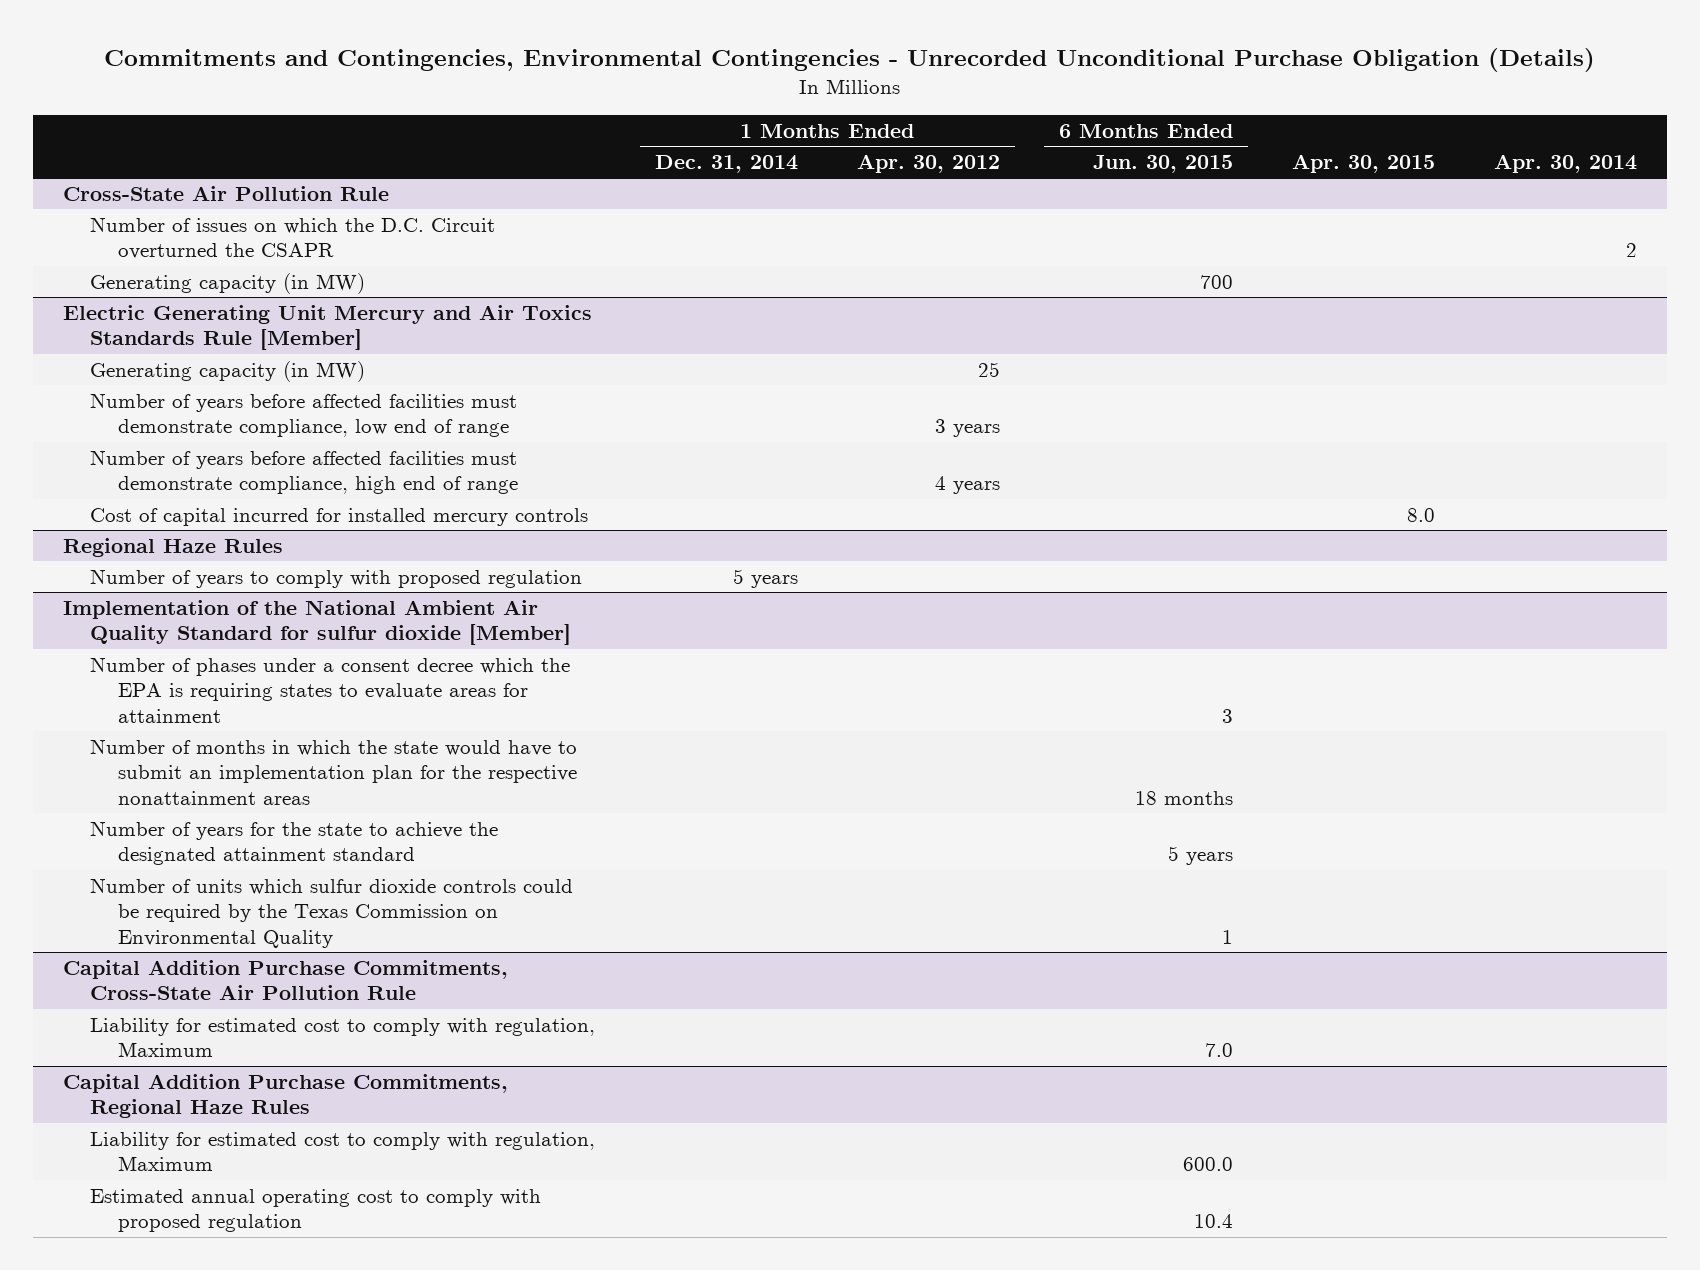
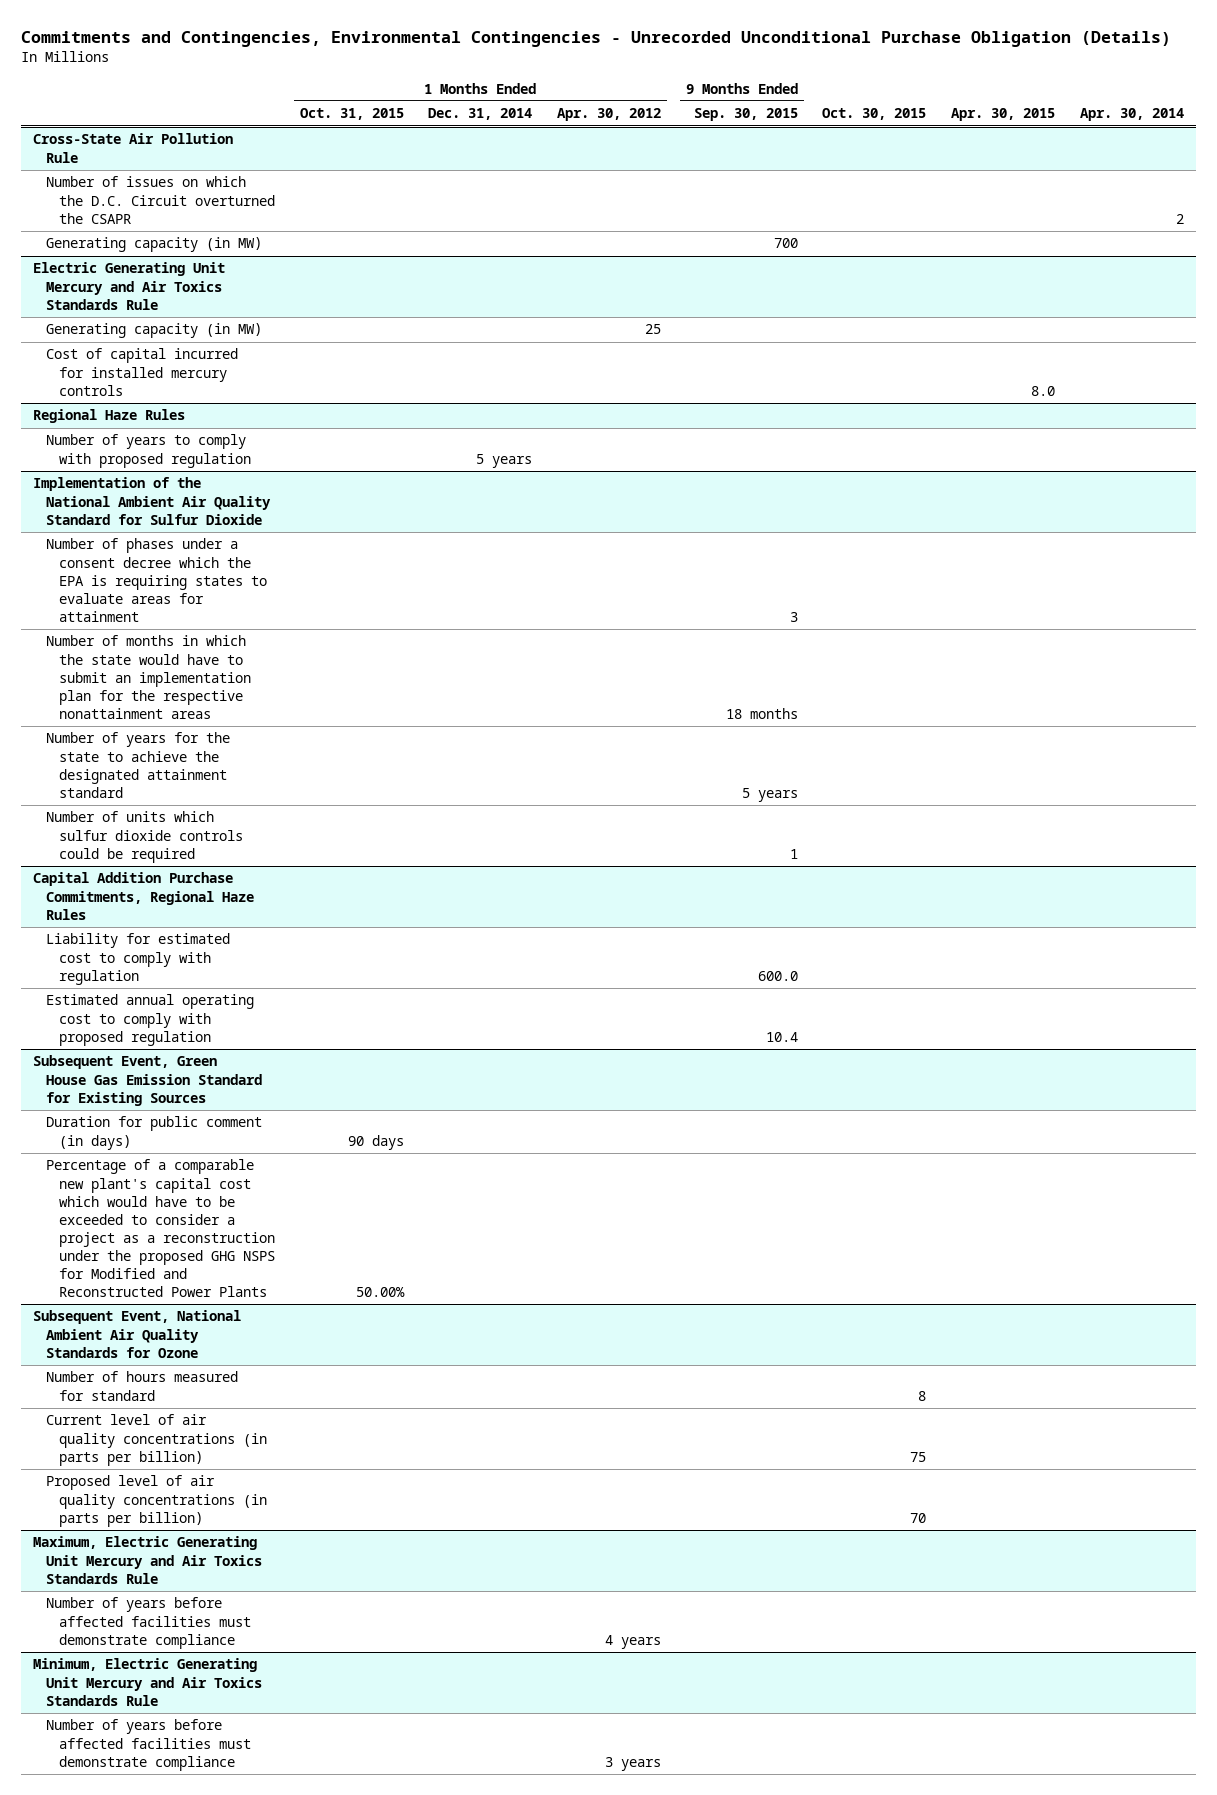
- | 1 Months Ended Dec. 31, 2014 | 1 Months Ended Apr. 30, 2012 | 6 Months Ended Jun. 30, 2015 | Apr. 30, 2015 | Apr. 30, 2014
+ | 1 Months Ended Oct. 31, 2015 | 1 Months Ended Dec. 31, 2014 | 1 Months Ended Apr. 30, 2012 | 9 Months Ended Sep. 30, 2015 | Oct. 30, 2015 | Apr. 30, 2015 | Apr. 30, 2014
- Electric Generating Unit Mercury and Air Toxics Standards Rule [Member]
+ Electric Generating Unit Mercury and Air Toxics Standards Rule
- Number of years before affected facilities must demonstrate compliance, low end of range | | 3 years | | |
- Number of years before affected facilities must demonstrate compliance, high end of range | | 4 years | | |
- Implementation of the National Ambient Air Quality Standard for sulfur dioxide [Member]
+ Implementation of the National Ambient Air Quality Standard for Sulfur Dioxide
- Number of units which sulfur dioxide controls could be required by the Texas Commission on Environmental Quality | | | 1 | |
- Capital Addition Purchase Commitments, Cross-State Air Pollution Rule
- Liability for estimated cost to comply with regulation, Maximum | | | 7.0 | |
+ Number of units which sulfur dioxide controls could be required | | | | 1 | | |
@ Capital Addition Purchase Commitments, Regional Haze Rules
- Liability for estimated cost to comply with regulation, Maximum | | | 600.0 | |
+ Liability for estimated cost to comply with regulation | | | | 600.0 | | |
+ Subsequent Event, Green House Gas Emission Standard for Existing Sources
+ Duration for public comment (in days) | 90 days | | | | | |
+ Percentage of a comparable new plant's capital cost which would have to be exceeded to consider a project as a reconstruction under the proposed GHG NSPS for Modified and Reconstructed Power Plants | 50.00% | | | | | |
+ Subsequent Event, National Ambient Air Quality Standards for Ozone
+ Number of hours measured for standard | | | | | 8 | |
+ Current level of air quality concentrations (in parts per billion) | | | | | 75 | |
+ Proposed level of air quality concentrations (in parts per billion) | | | | | 70 | |
+ Maximum, Electric Generating Unit Mercury and Air Toxics Standards Rule
+ Number of years before affected facilities must demonstrate compliance | | | 4 years | | | |
+ Minimum, Electric Generating Unit Mercury and Air Toxics Standards Rule
+ Number of years before affected facilities must demonstrate compliance | | | 3 years | | | |

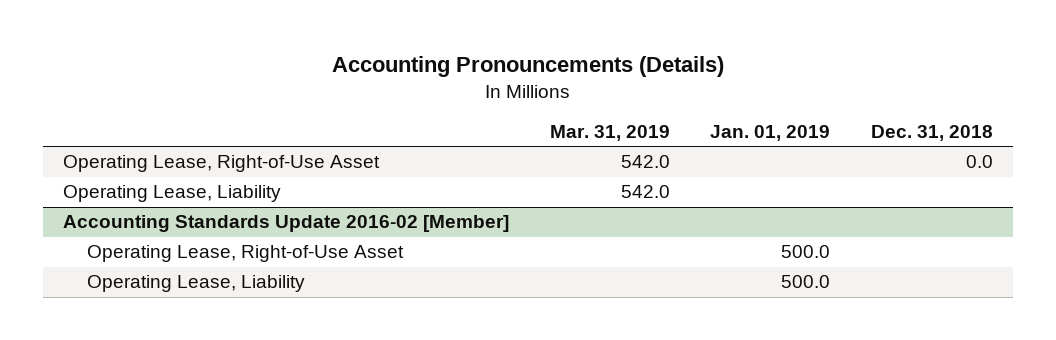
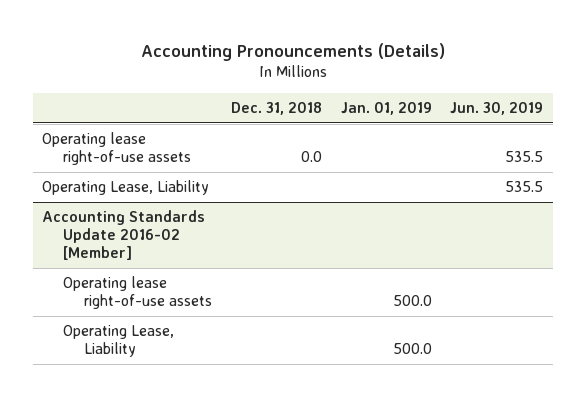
- | Mar. 31, 2019 | Jan. 01, 2019 | Dec. 31, 2018
+ | Dec. 31, 2018 | Jan. 01, 2019 | Jun. 30, 2019
- Operating Lease, Right-of-Use Asset | 542.0 | | 0.0
+ Operating lease right-of-use assets | 0.0 | | 535.5
@ Accounting Standards Update 2016-02 [Member]
- Operating Lease, Right-of-Use Asset | | 500.0 |
+ Operating lease right-of-use assets | | 500.0 |

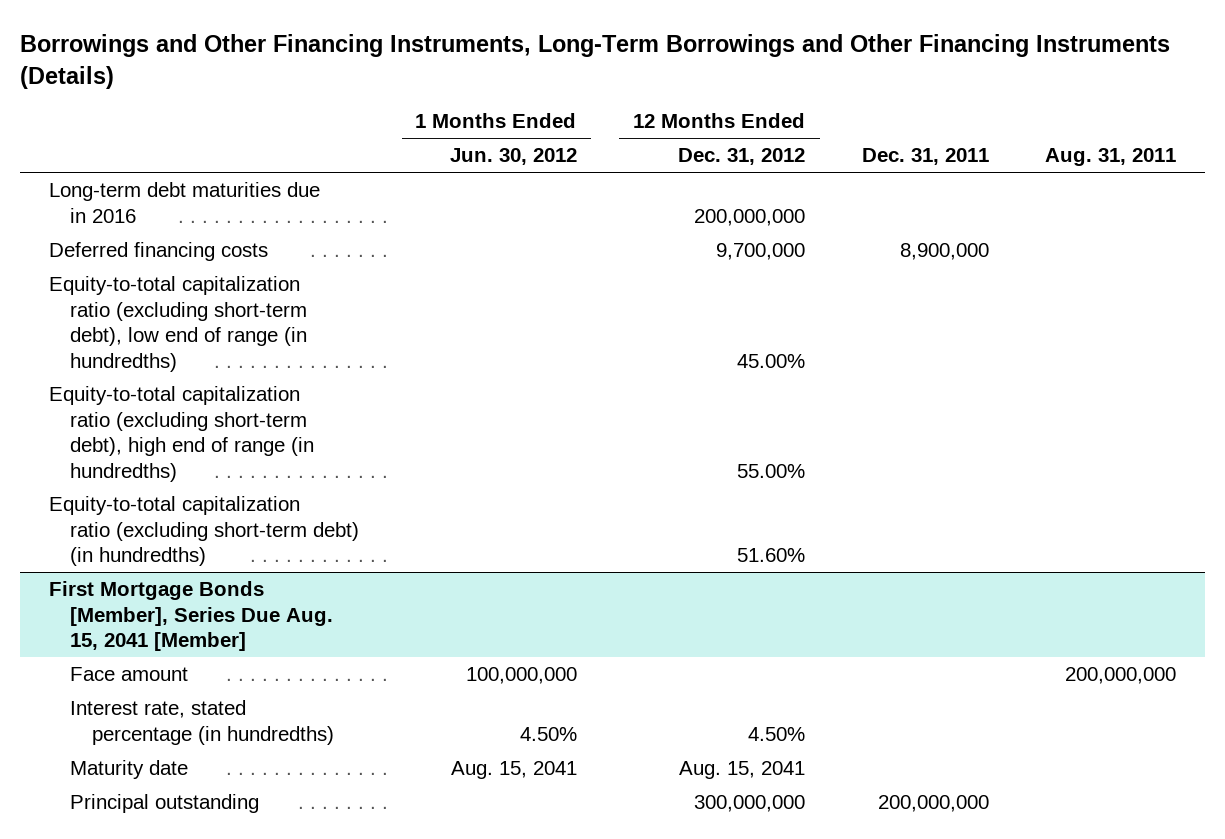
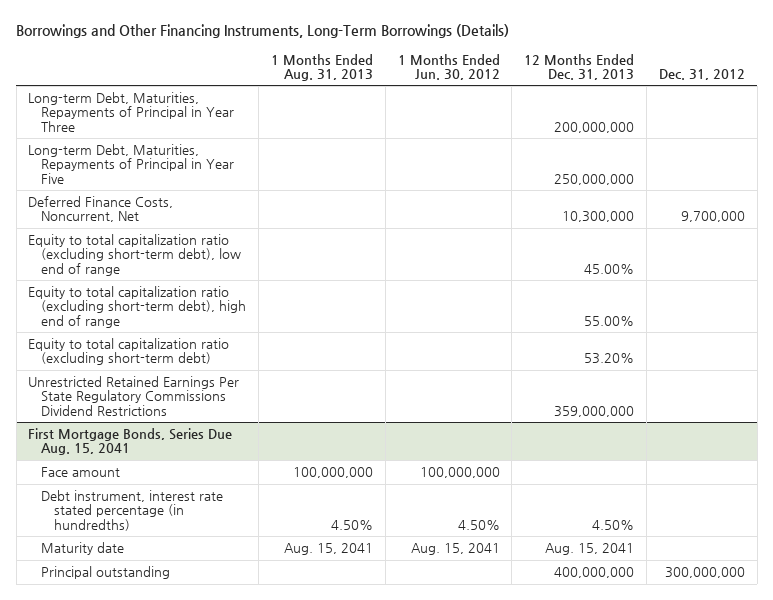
- Borrowings and Other Financing Instruments, Long-Term Borrowings and Other Financing Instruments (Details)
+ Borrowings and Other Financing Instruments, Long-Term Borrowings (Details)
- | 1 Months Ended Jun. 30, 2012 | 12 Months Ended Dec. 31, 2012 | Dec. 31, 2011 | Aug. 31, 2011
+ | 1 Months Ended Aug. 31, 2013 | 1 Months Ended Jun. 30, 2012 | 12 Months Ended Dec. 31, 2013 | Dec. 31, 2012
- Long-term debt maturities due in 2016 | | 200,000,000 | |
- Deferred financing costs | | 9,700,000 | 8,900,000 |
- Equity-to-total capitalization ratio (excluding short-term debt), low end of range (in hundredths) | | 45.00% | |
- Equity-to-total capitalization ratio (excluding short-term debt), high end of range (in hundredths) | | 55.00% | |
- Equity-to-total capitalization ratio (excluding short-term debt) (in hundredths) | | 51.60% | |
- First Mortgage Bonds [Member], Series Due Aug. 15, 2041 [Member]
+ Long-term Debt, Maturities, Repayments of Principal in Year Three | | | 200,000,000 |
+ Long-term Debt, Maturities, Repayments of Principal in Year Five | | | 250,000,000 |
+ Deferred Finance Costs, Noncurrent, Net | | | 10,300,000 | 9,700,000
+ Equity to total capitalization ratio (excluding short-term debt), low end of range | | | 45.00% |
+ Equity to total capitalization ratio (excluding short-term debt), high end of range | | | 55.00% |
+ Equity to total capitalization ratio (excluding short-term debt) | | | 53.20% |
+ Unrestricted Retained Earnings Per State Regulatory Commissions Dividend Restrictions | | | 359,000,000 |
+ First Mortgage Bonds, Series Due Aug. 15, 2041
- Interest rate, stated percentage (in hundredths) | 4.50% | 4.50% | |
+ Debt instrument, interest rate stated percentage (in hundredths) | 4.50% | 4.50% | 4.50% |

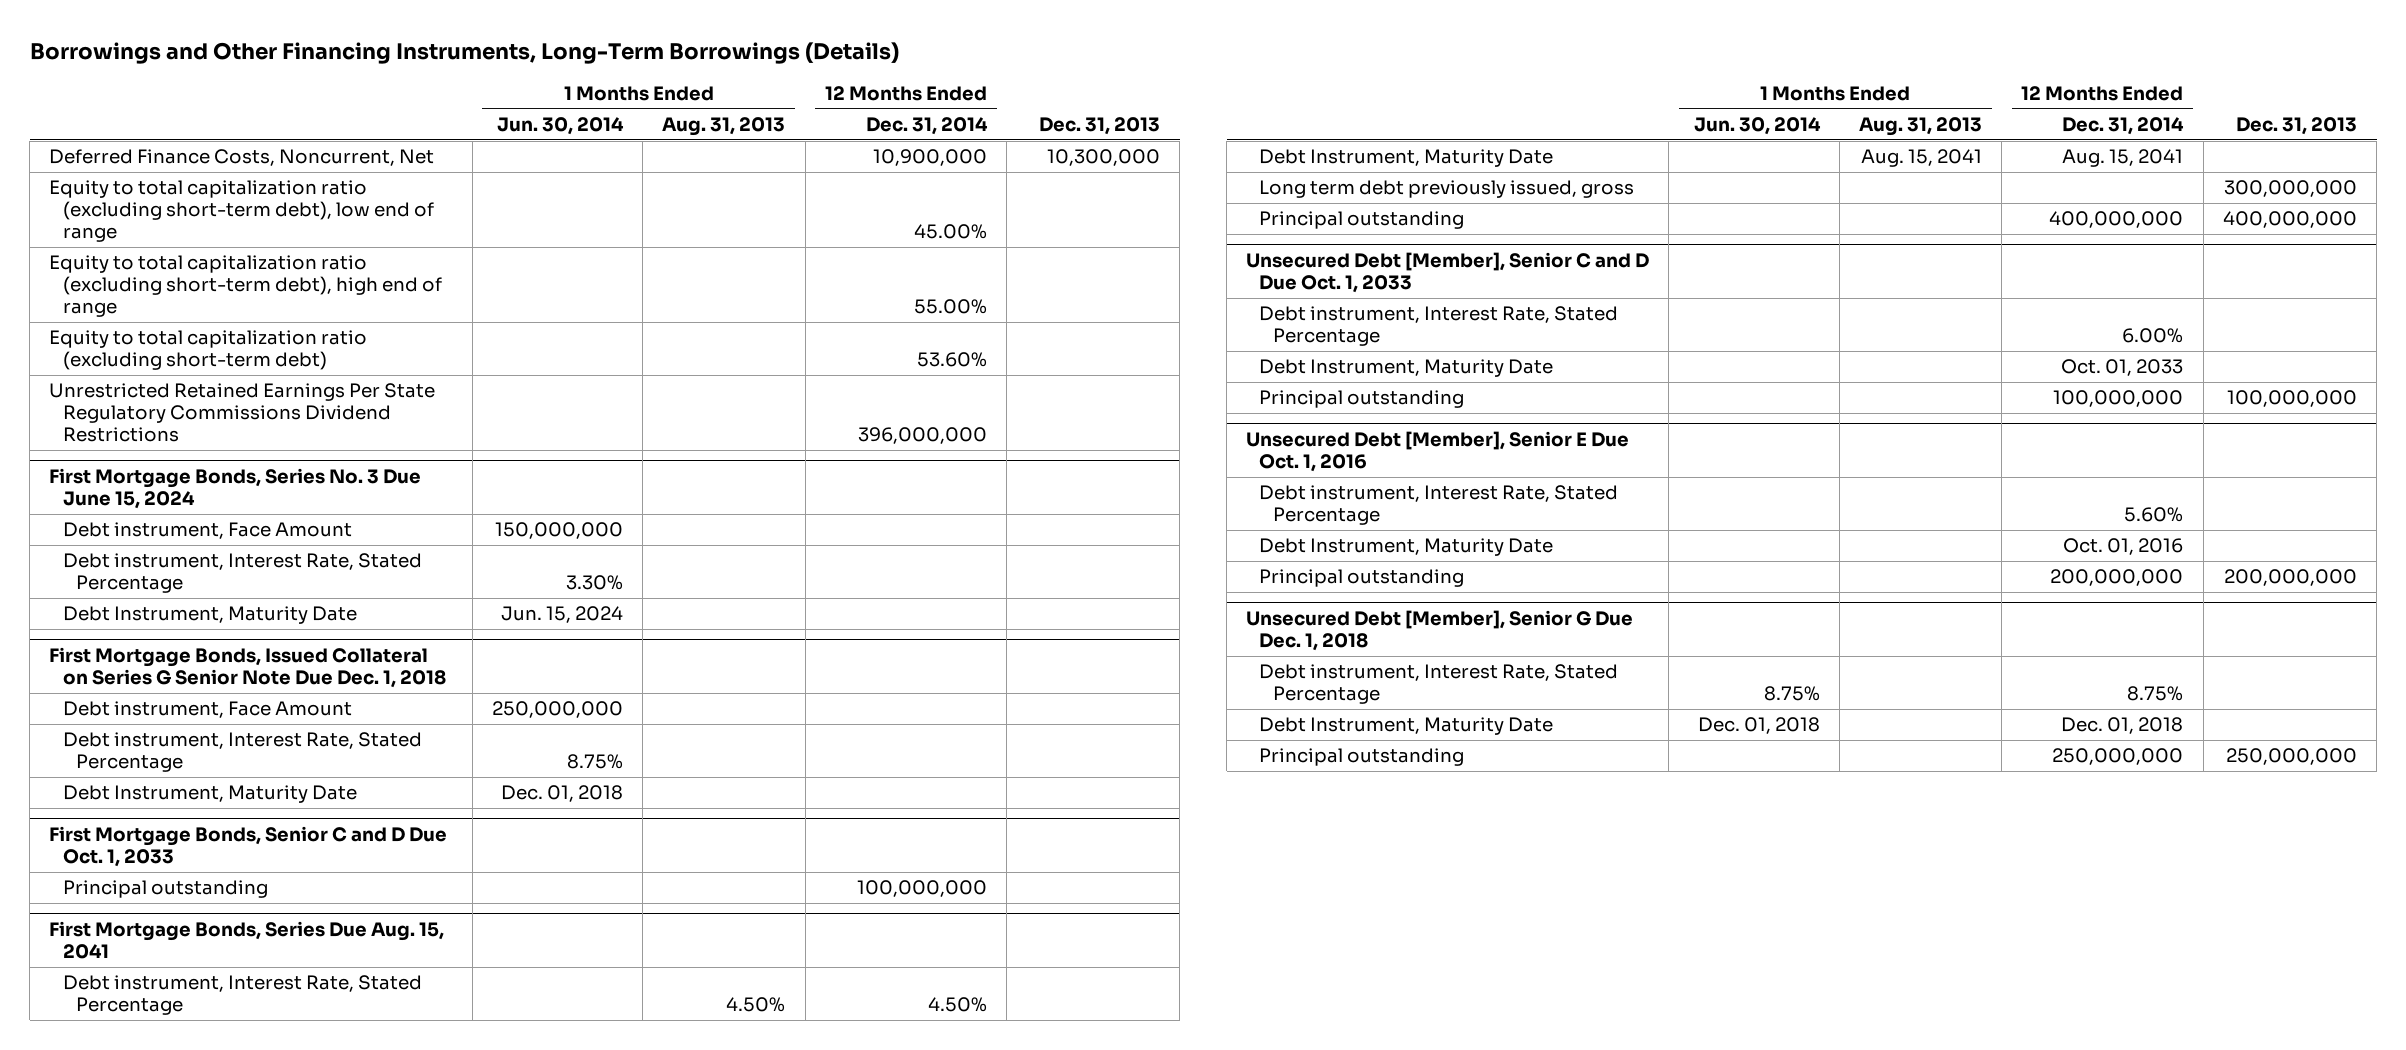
- | 1 Months Ended Aug. 31, 2013 | 1 Months Ended Jun. 30, 2012 | 12 Months Ended Dec. 31, 2013 | Dec. 31, 2012
+ | 1 Months Ended Jun. 30, 2014 | 1 Months Ended Aug. 31, 2013 | 12 Months Ended Dec. 31, 2014 | Dec. 31, 2013
- Long-term Debt, Maturities, Repayments of Principal in Year Three | | | 200,000,000 |
- Long-term Debt, Maturities, Repayments of Principal in Year Five | | | 250,000,000 |
+ First Mortgage Bonds, Series No. 3 Due June 15, 2024
+ Debt instrument, Face Amount | 150,000,000 | | |
+ Debt instrument, Interest Rate, Stated Percentage | 3.30% | | |
+ Debt Instrument, Maturity Date | Jun. 15, 2024 | | |
+ First Mortgage Bonds, Issued Collateral on Series G Senior Note Due Dec. 1, 2018
+ Debt instrument, Face Amount | 250,000,000 | | |
+ Debt instrument, Interest Rate, Stated Percentage | 8.75% | | |
+ Debt Instrument, Maturity Date | Dec. 01, 2018 | | |
+ First Mortgage Bonds, Senior C and D Due Oct. 1, 2033
+ Principal outstanding | | | 100,000,000 |
@ First Mortgage Bonds, Series Due Aug. 15, 2041
- Face amount | 100,000,000 | 100,000,000 | |
- Debt instrument, interest rate stated percentage (in hundredths) | 4.50% | 4.50% | 4.50% |
- Maturity date | Aug. 15, 2041 | Aug. 15, 2041 | Aug. 15, 2041 |
+ Debt instrument, Interest Rate, Stated Percentage | | 4.50% | 4.50% |
+ Debt Instrument, Maturity Date | | Aug. 15, 2041 | Aug. 15, 2041 |
+ Long term debt previously issued, gross | | | | 300,000,000
+ Unsecured Debt [Member], Senior C and D Due Oct. 1, 2033
+ Debt instrument, Interest Rate, Stated Percentage | | | 6.00% |
+ Debt Instrument, Maturity Date | | | Oct. 01, 2033 |
+ Principal outstanding | | | 100,000,000 | 100,000,000
+ Unsecured Debt [Member], Senior E Due Oct. 1, 2016
+ Debt instrument, Interest Rate, Stated Percentage | | | 5.60% |
+ Debt Instrument, Maturity Date | | | Oct. 01, 2016 |
+ Principal outstanding | | | 200,000,000 | 200,000,000
+ Unsecured Debt [Member], Senior G Due Dec. 1, 2018
+ Debt instrument, Interest Rate, Stated Percentage | 8.75% | | 8.75% |
+ Debt Instrument, Maturity Date | Dec. 01, 2018 | | Dec. 01, 2018 |
+ Principal outstanding | | | 250,000,000 | 250,000,000

